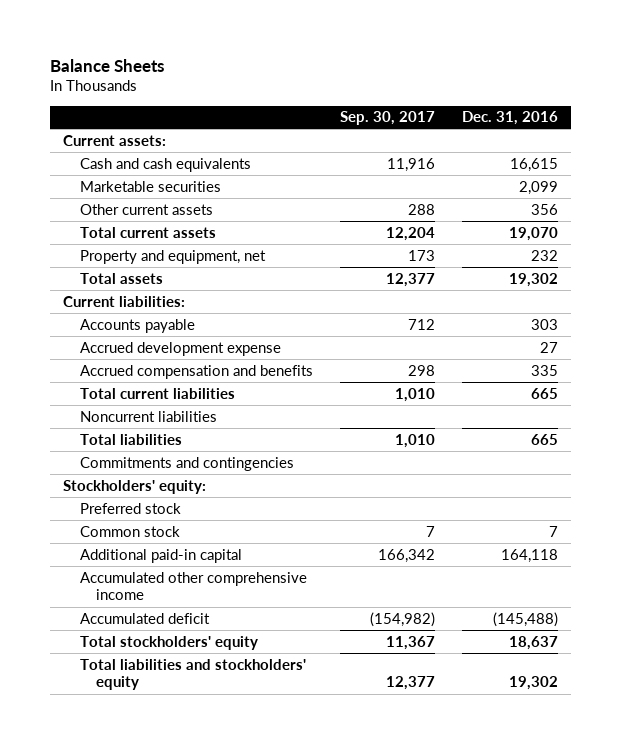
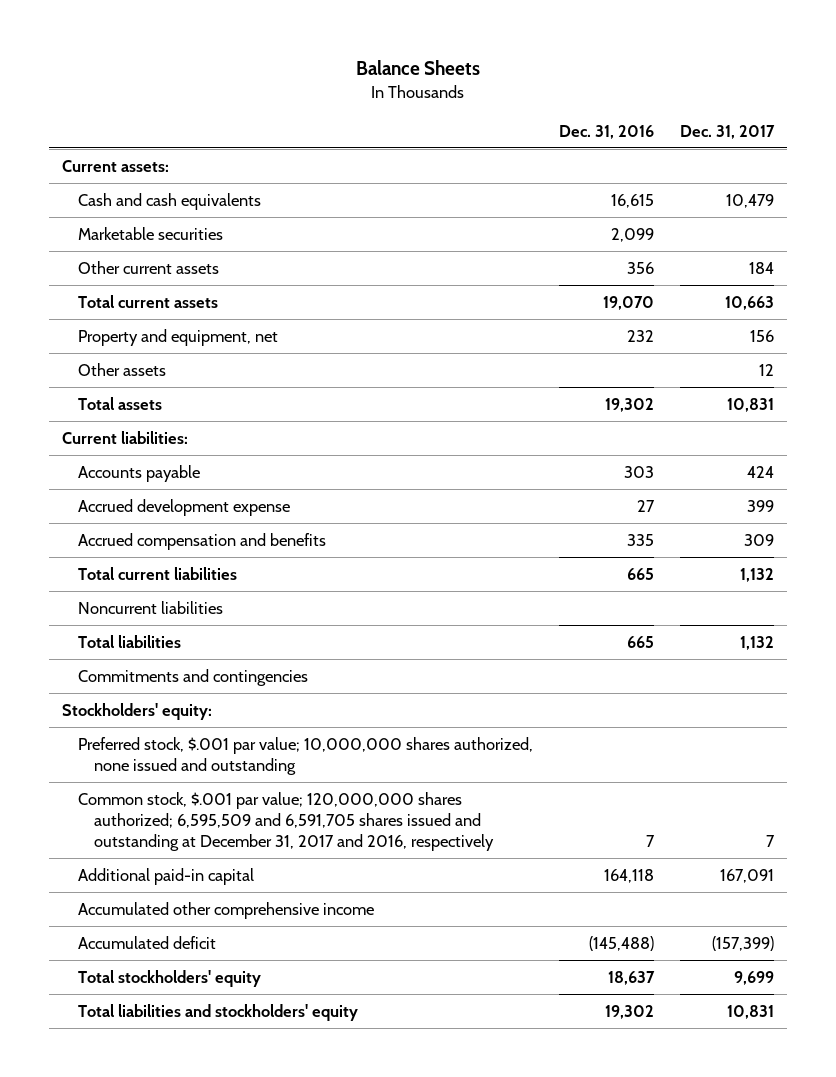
- | Sep. 30, 2017 | Dec. 31, 2016
+ | Dec. 31, 2016 | Dec. 31, 2017
+ Other assets | | 12
- Preferred stock
- Common stock | 7 | 7
+ Preferred stock, $.001 par value; 10,000,000 shares authorized, none issued and outstanding
+ Common stock, $.001 par value; 120,000,000 shares authorized; 6,595,509 and 6,591,705 shares issued and outstanding at December 31, 2017 and 2016, respectively | 7 | 7

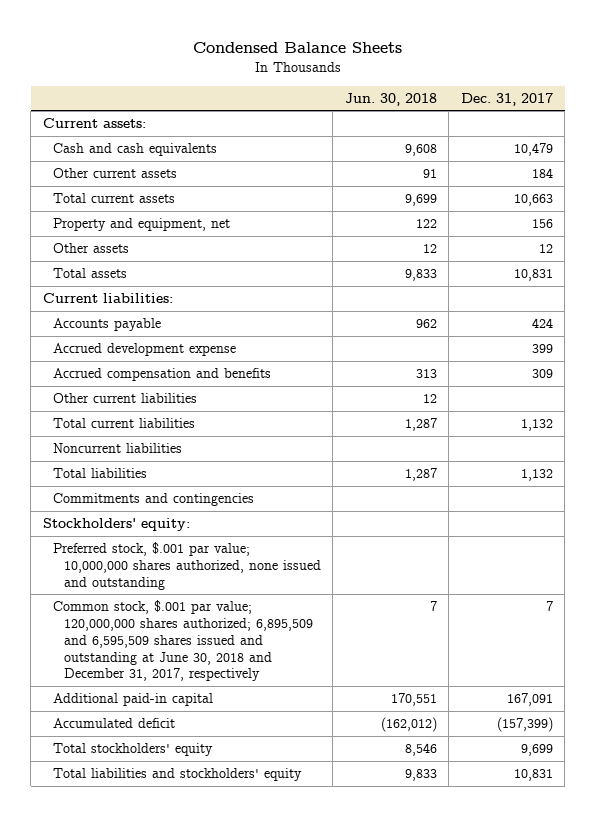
- Balance Sheets
+ Condensed Balance Sheets
- | Dec. 31, 2016 | Dec. 31, 2017
+ | Jun. 30, 2018 | Dec. 31, 2017
- Marketable securities | 2,099 |
+ Other current liabilities | 12 |
- Common stock, $.001 par value; 120,000,000 shares authorized; 6,595,509 and 6,591,705 shares issued and outstanding at December 31, 2017 and 2016, respectively | 7 | 7
+ Common stock, $.001 par value; 120,000,000 shares authorized; 6,895,509 and 6,595,509 shares issued and outstanding at June 30, 2018 and December 31, 2017, respectively | 7 | 7
- Accumulated other comprehensive income

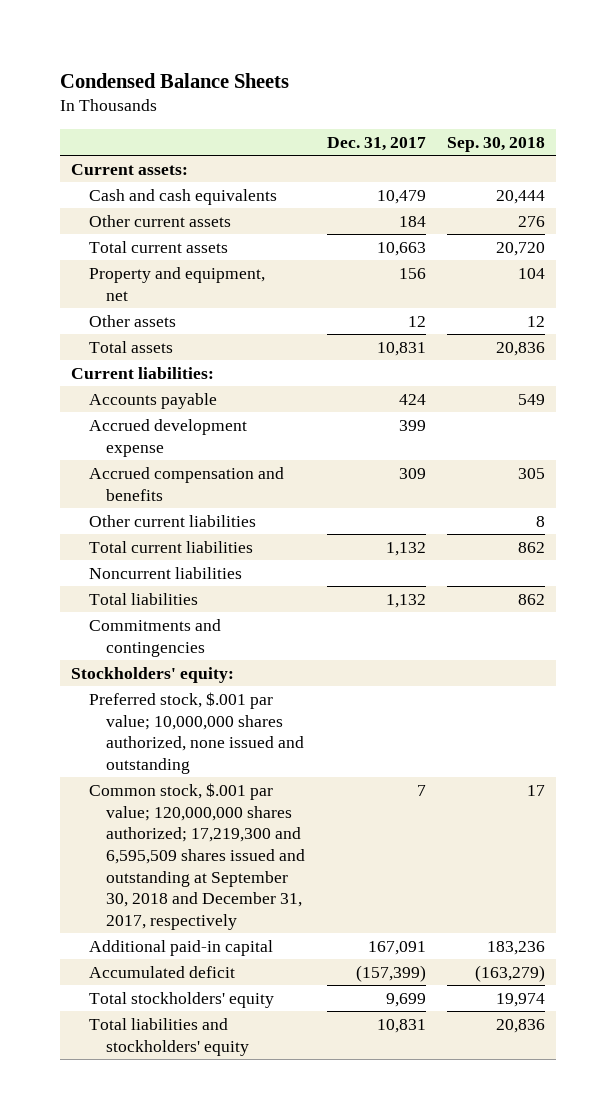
- | Jun. 30, 2018 | Dec. 31, 2017
+ | Dec. 31, 2017 | Sep. 30, 2018
- Common stock, $.001 par value; 120,000,000 shares authorized; 6,895,509 and 6,595,509 shares issued and outstanding at June 30, 2018 and December 31, 2017, respectively | 7 | 7
+ Common stock, $.001 par value; 120,000,000 shares authorized; 17,219,300 and 6,595,509 shares issued and outstanding at September 30, 2018 and December 31, 2017, respectively | 7 | 17

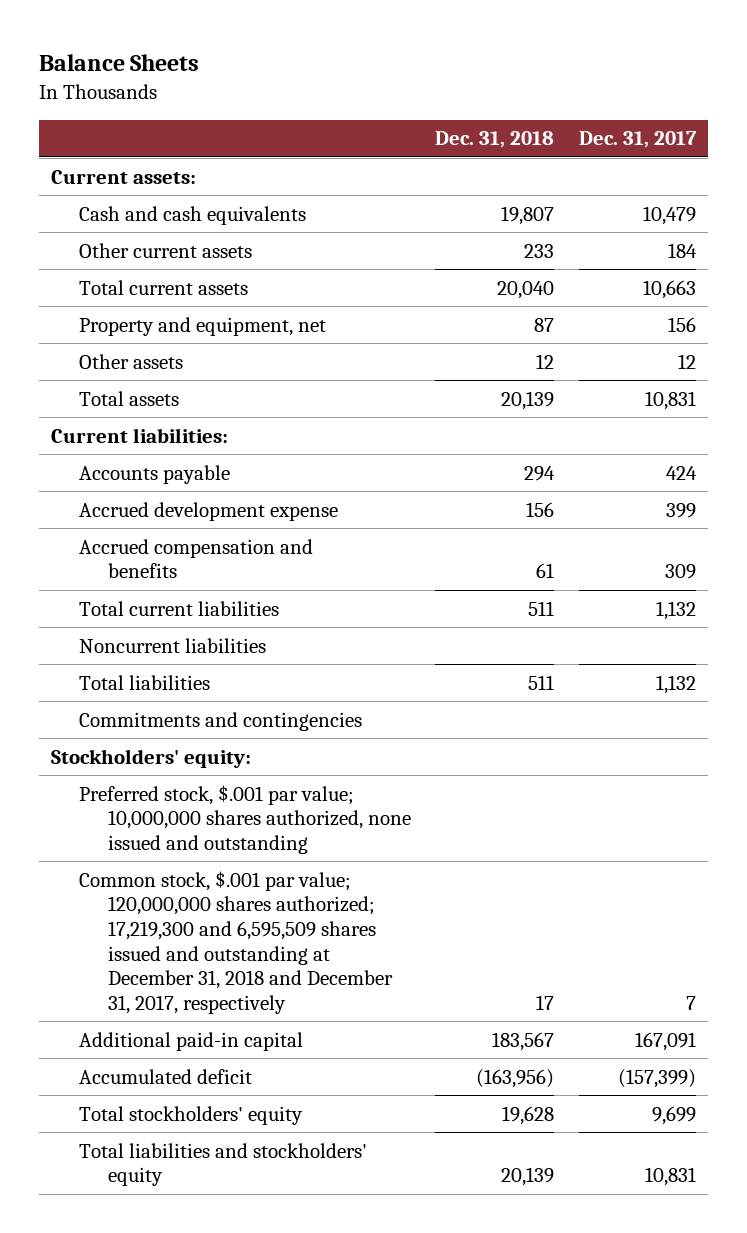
- Condensed Balance Sheets
+ Balance Sheets
- | Dec. 31, 2017 | Sep. 30, 2018
+ | Dec. 31, 2018 | Dec. 31, 2017
- Other current liabilities | | 8
- Common stock, $.001 par value; 120,000,000 shares authorized; 17,219,300 and 6,595,509 shares issued and outstanding at September 30, 2018 and December 31, 2017, respectively | 7 | 17
+ Common stock, $.001 par value; 120,000,000 shares authorized; 17,219,300 and 6,595,509 shares issued and outstanding at December 31, 2018 and December 31, 2017, respectively | 17 | 7

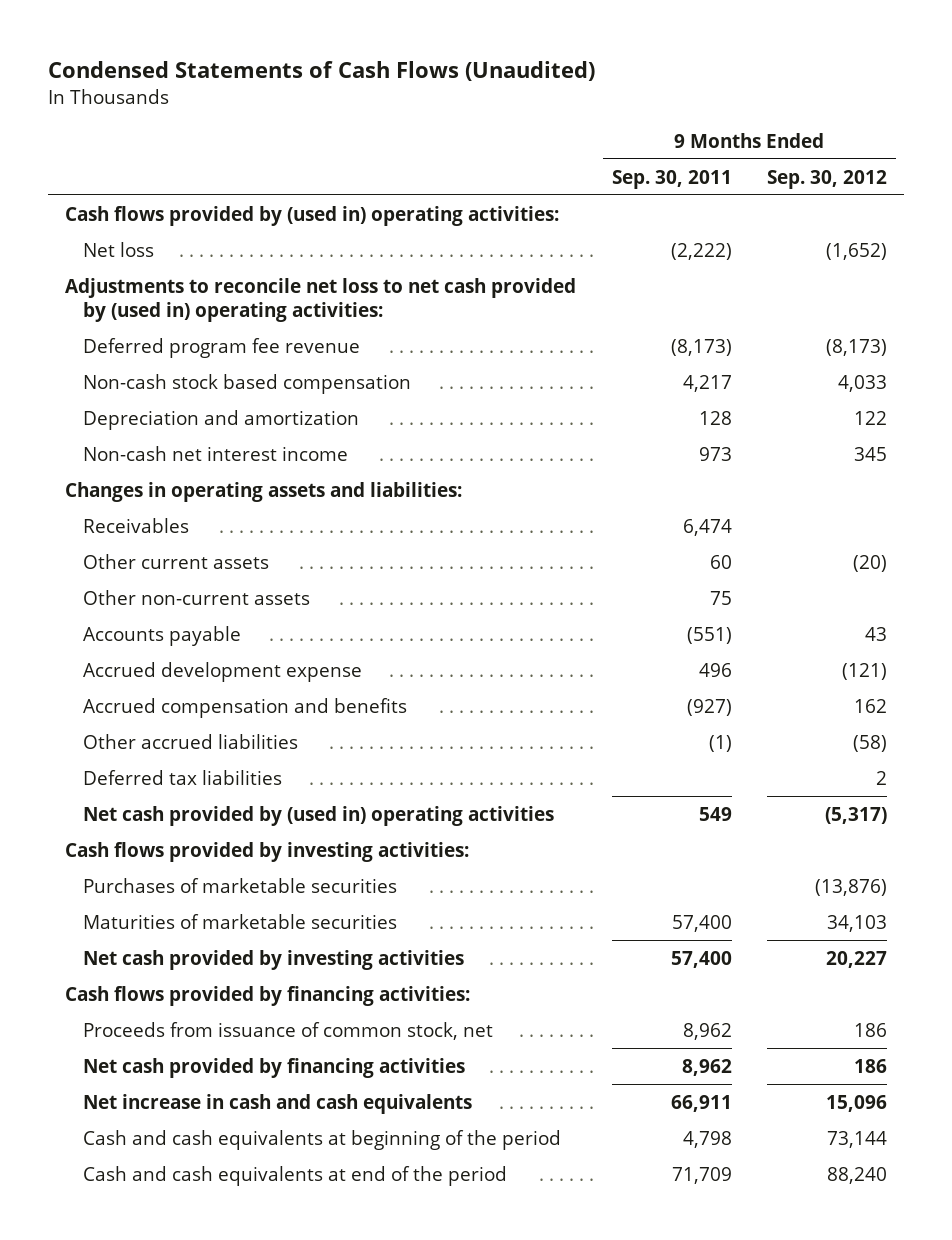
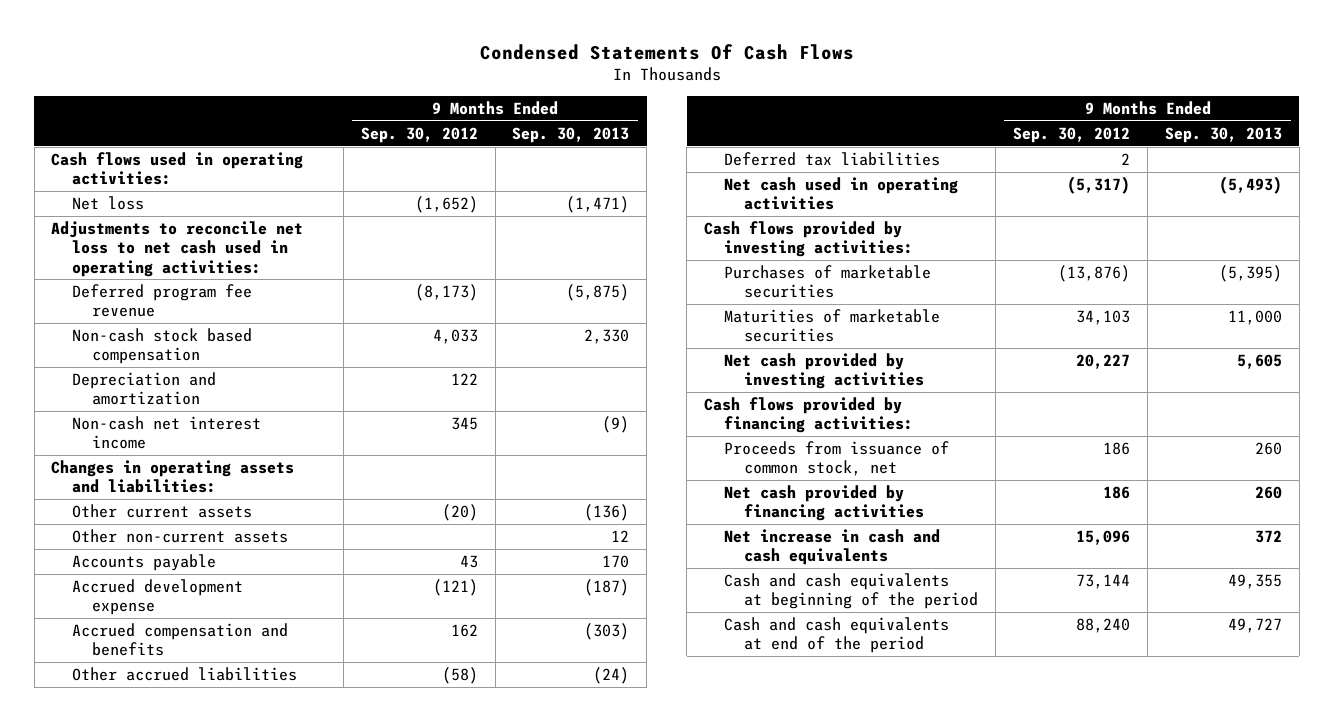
- Condensed Statements of Cash Flows (Unaudited)
+ Condensed Statements Of Cash Flows
- | 9 Months Ended Sep. 30, 2011 | 9 Months Ended Sep. 30, 2012
+ | 9 Months Ended Sep. 30, 2012 | 9 Months Ended Sep. 30, 2013
- Cash flows provided by (used in) operating activities:
+ Cash flows used in operating activities:
- Adjustments to reconcile net loss to net cash provided by (used in) operating activities:
+ Adjustments to reconcile net loss to net cash used in operating activities:
- Receivables | 6,474 |
- Net cash provided by (used in) operating activities | 549 | (5,317)
+ Net cash used in operating activities | (5,317) | (5,493)

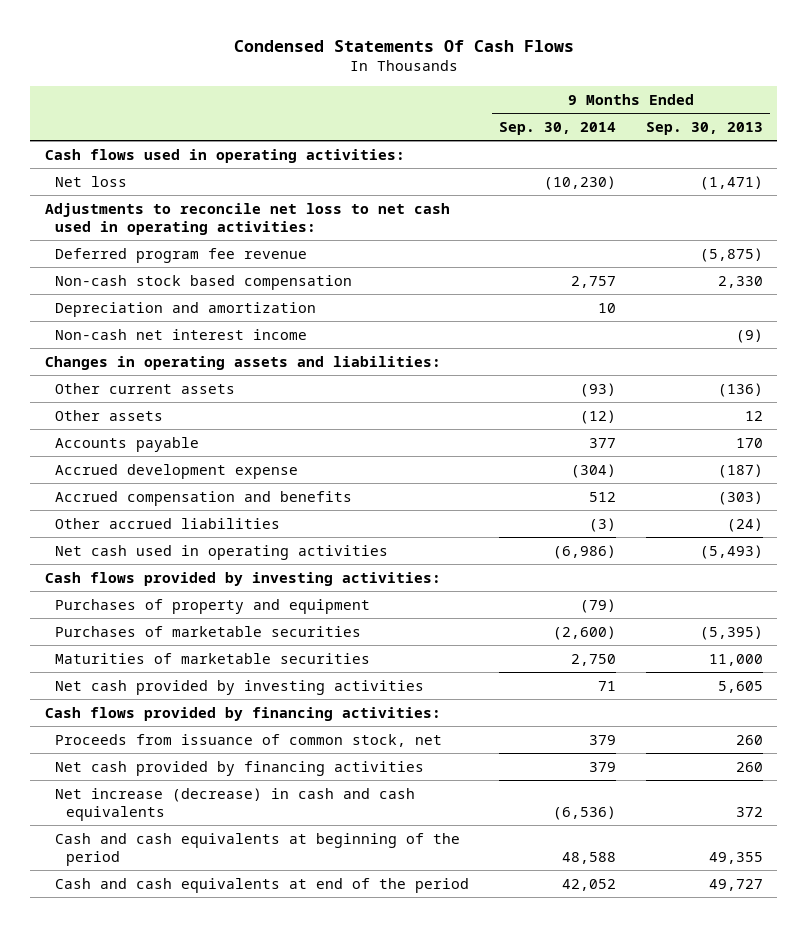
- | 9 Months Ended Sep. 30, 2012 | 9 Months Ended Sep. 30, 2013
+ | 9 Months Ended Sep. 30, 2014 | 9 Months Ended Sep. 30, 2013
- Other non-current assets | | 12
+ Other assets | (12) | 12
- Deferred tax liabilities | 2 |
+ Purchases of property and equipment | (79) |
- Net increase in cash and cash equivalents | 15,096 | 372
+ Net increase (decrease) in cash and cash equivalents | (6,536) | 372

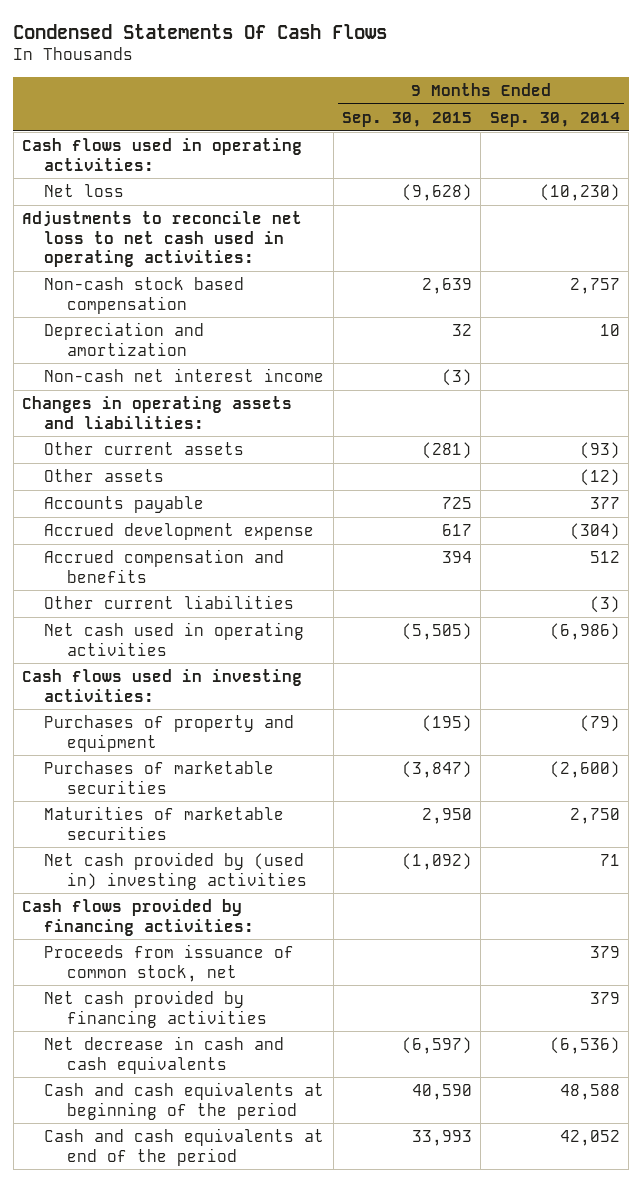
- | 9 Months Ended Sep. 30, 2014 | 9 Months Ended Sep. 30, 2013
+ | 9 Months Ended Sep. 30, 2015 | 9 Months Ended Sep. 30, 2014
- Deferred program fee revenue | | (5,875)
- Other accrued liabilities | (3) | (24)
+ Other current liabilities | | (3)
- Cash flows provided by investing activities:
+ Cash flows used in investing activities:
- Net cash provided by investing activities | 71 | 5,605
+ Net cash provided by (used in) investing activities | (1,092) | 71
- Net increase (decrease) in cash and cash equivalents | (6,536) | 372
+ Net decrease in cash and cash equivalents | (6,597) | (6,536)

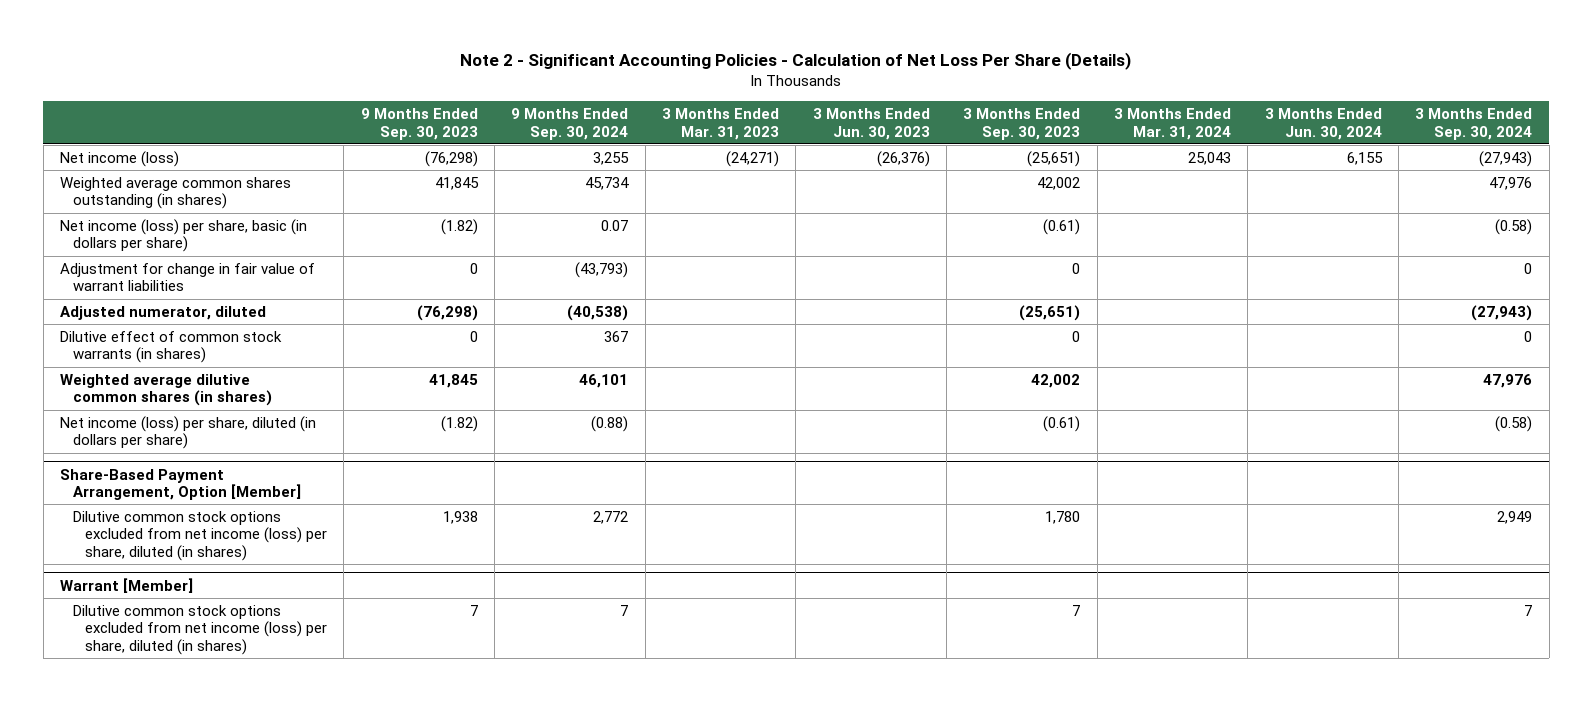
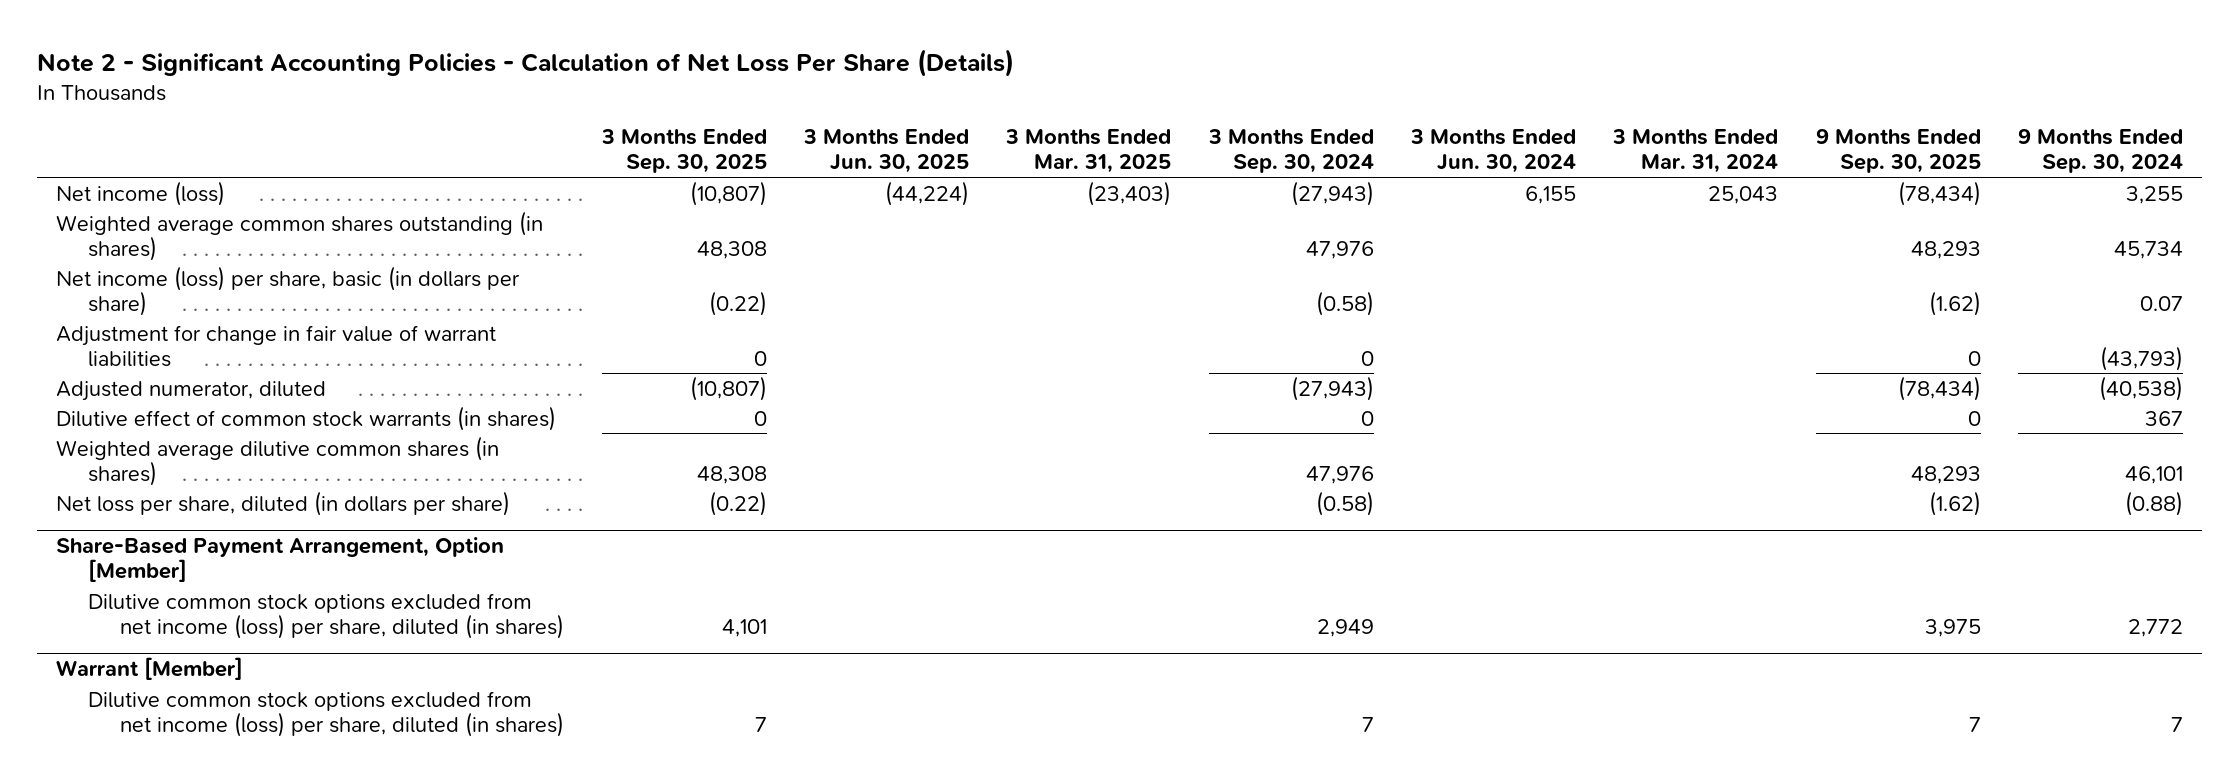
- | 9 Months Ended Sep. 30, 2023 | 9 Months Ended Sep. 30, 2024 | 3 Months Ended Mar. 31, 2023 | 3 Months Ended Jun. 30, 2023 | 3 Months Ended Sep. 30, 2023 | 3 Months Ended Mar. 31, 2024 | 3 Months Ended Jun. 30, 2024 | 3 Months Ended Sep. 30, 2024
+ | 3 Months Ended Sep. 30, 2025 | 3 Months Ended Jun. 30, 2025 | 3 Months Ended Mar. 31, 2025 | 3 Months Ended Sep. 30, 2024 | 3 Months Ended Jun. 30, 2024 | 3 Months Ended Mar. 31, 2024 | 9 Months Ended Sep. 30, 2025 | 9 Months Ended Sep. 30, 2024
- Net income (loss) per share, diluted (in dollars per share) | (1.82) | (0.88) | | | (0.61) | | | (0.58)
+ Net loss per share, diluted (in dollars per share) | (0.22) | | | (0.58) | | | (1.62) | (0.88)

